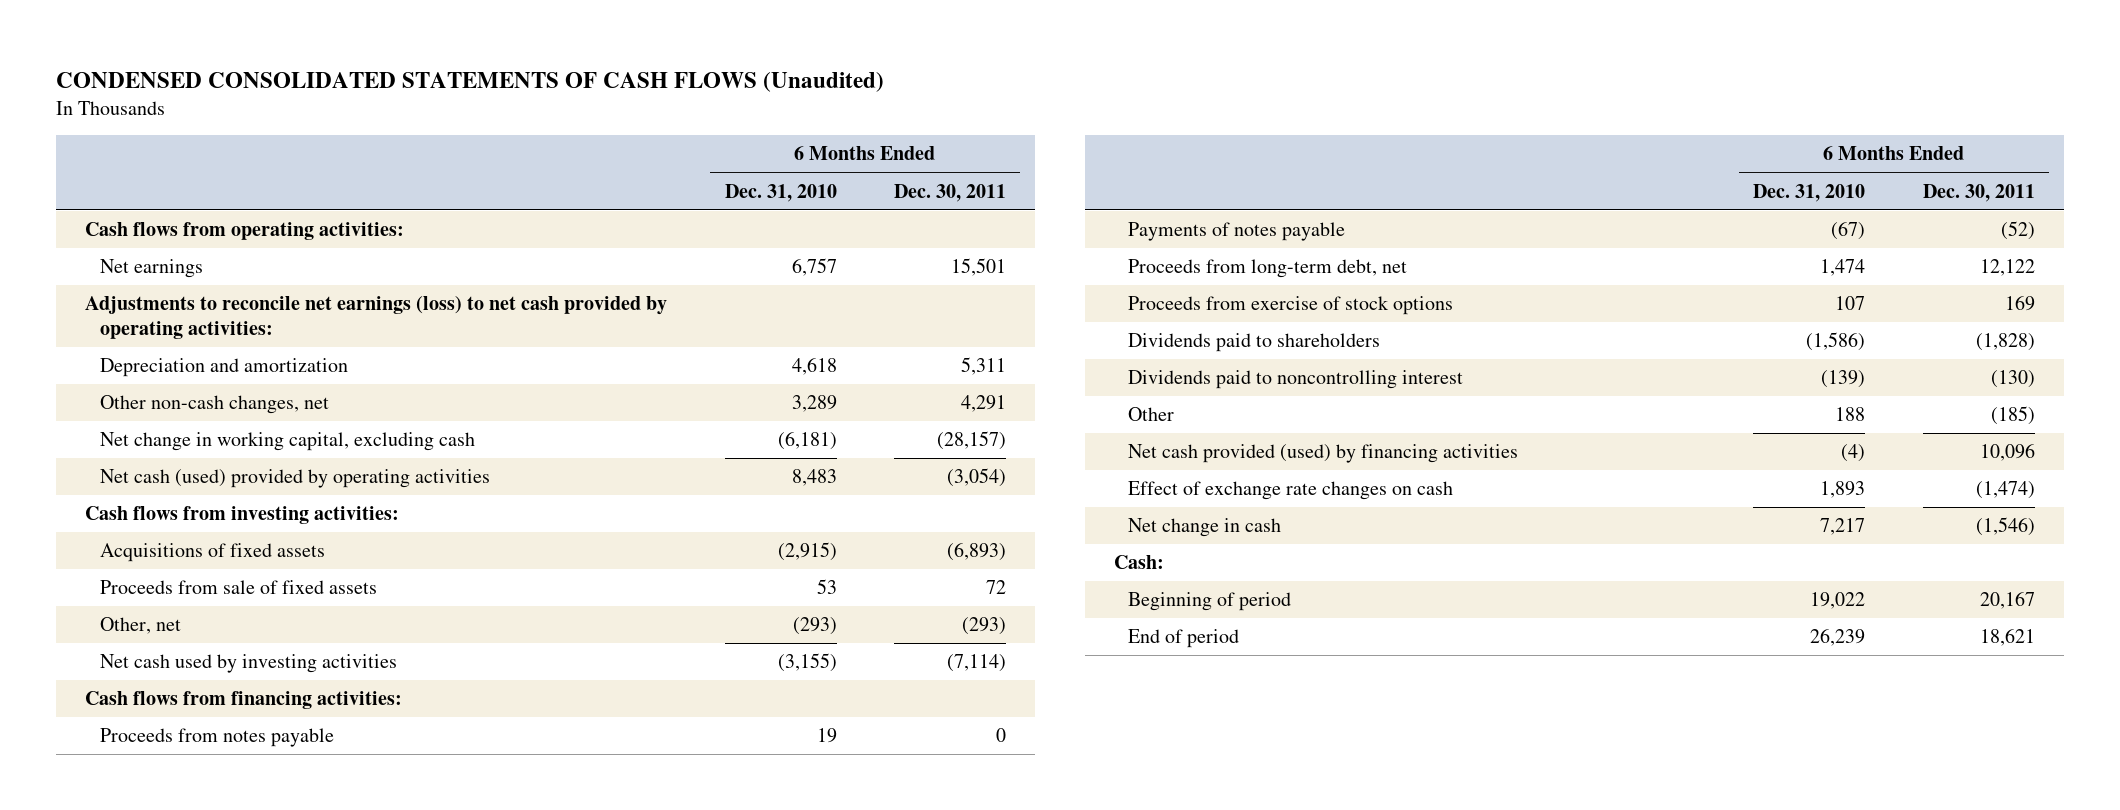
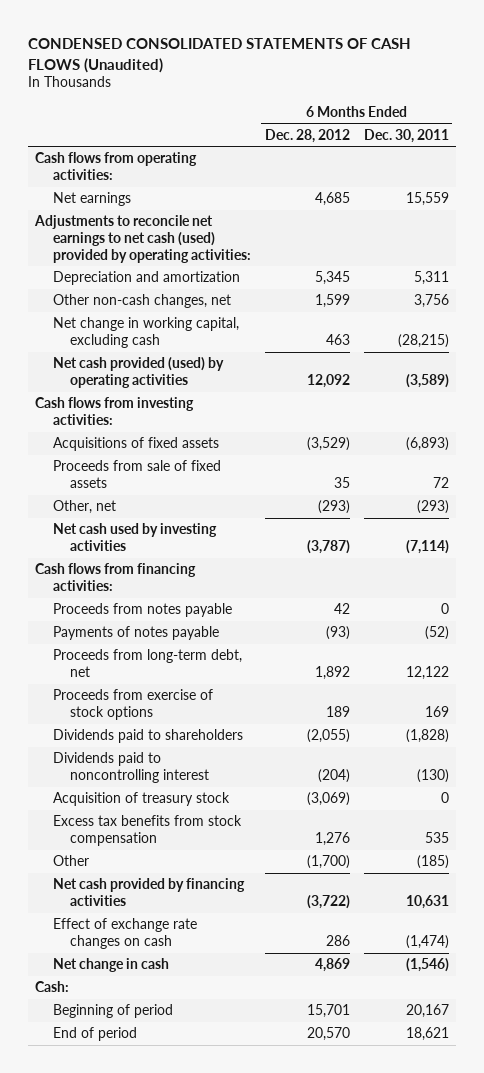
- | 6 Months Ended Dec. 31, 2010 | 6 Months Ended Dec. 30, 2011
+ | 6 Months Ended Dec. 28, 2012 | 6 Months Ended Dec. 30, 2011
- Net earnings | 6,757 | 15,501
- Adjustments to reconcile net earnings (loss) to net cash provided by operating activities:
+ Net earnings | 4,685 | 15,559
+ Adjustments to reconcile net earnings to net cash (used) provided by operating activities:
- Other non-cash changes, net | 3,289 | 4,291
- Net change in working capital, excluding cash | (6,181) | (28,157)
- Net cash (used) provided by operating activities | 8,483 | (3,054)
+ Other non-cash changes, net | 1,599 | 3,756
+ Net change in working capital, excluding cash | 463 | (28,215)
+ Net cash provided (used) by operating activities | 12,092 | (3,589)
+ Acquisition of treasury stock | (3,069) | 0
+ Excess tax benefits from stock compensation | 1,276 | 535
- Net cash provided (used) by financing activities | (4) | 10,096
+ Net cash provided by financing activities | (3,722) | 10,631

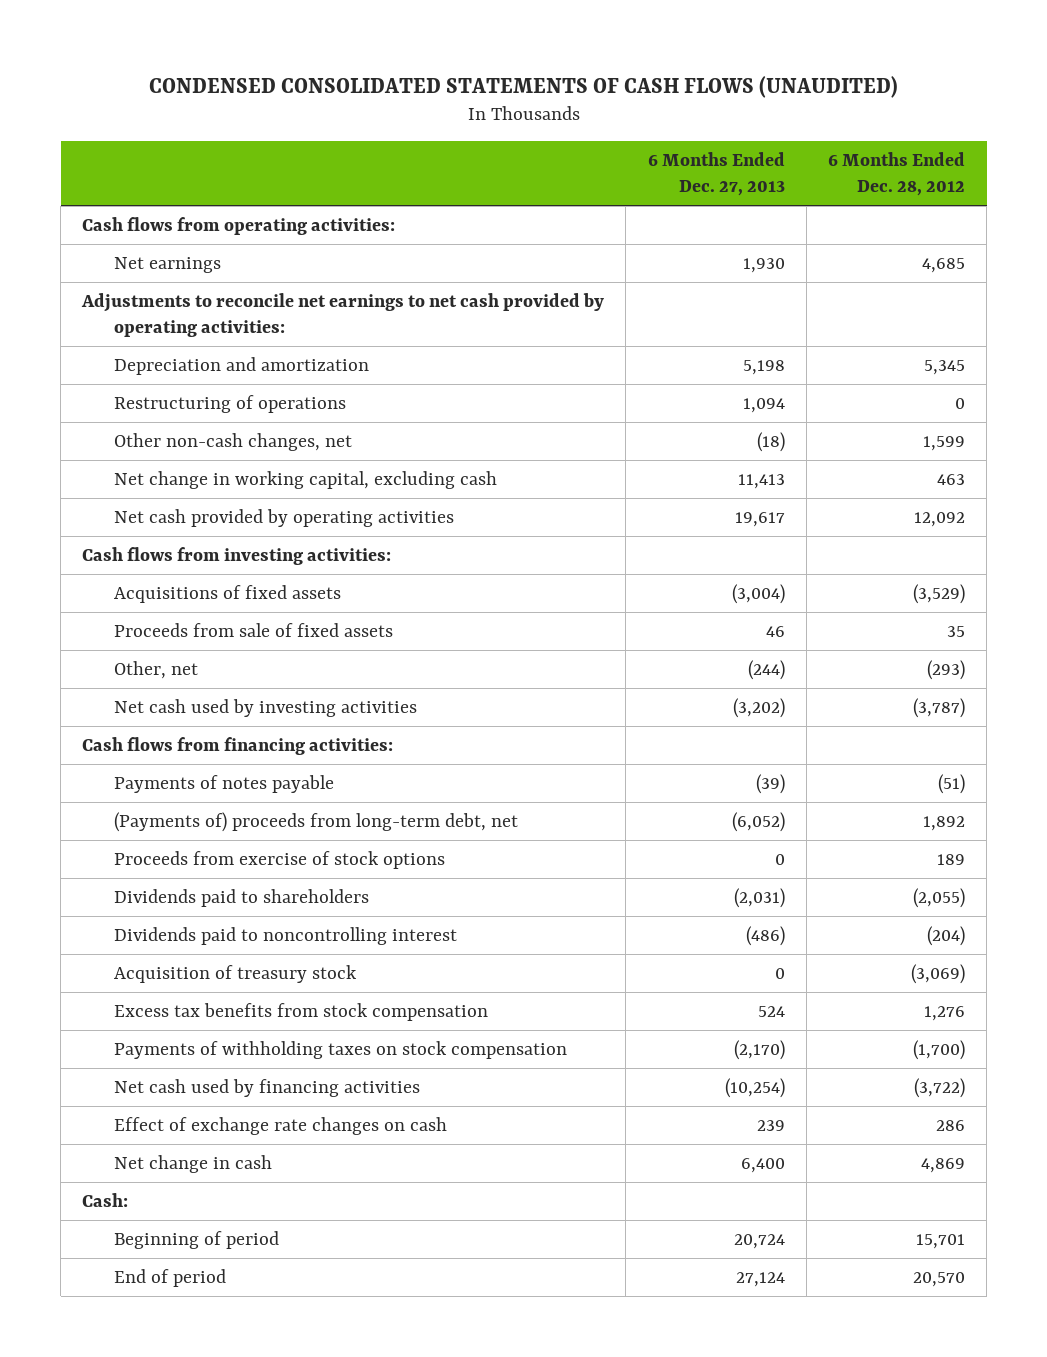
- CONDENSED CONSOLIDATED STATEMENTS OF CASH FLOWS (Unaudited)
+ CONDENSED CONSOLIDATED STATEMENTS OF CASH FLOWS (UNAUDITED)
- | 6 Months Ended Dec. 28, 2012 | 6 Months Ended Dec. 30, 2011
+ | 6 Months Ended Dec. 27, 2013 | 6 Months Ended Dec. 28, 2012
- Adjustments to reconcile net earnings to net cash (used) provided by operating activities:
+ Adjustments to reconcile net earnings to net cash provided by operating activities:
+ Restructuring of operations | 1,094 | 0
- Net cash provided (used) by operating activities | 12,092 | (3,589)
+ Net cash provided by operating activities | 19,617 | 12,092
- Proceeds from notes payable | 42 | 0
- Payments of notes payable | (93) | (52)
- Proceeds from long-term debt, net | 1,892 | 12,122
+ Payments of notes payable | (39) | (51)
+ (Payments of) proceeds from long-term debt, net | (6,052) | 1,892
- Other | (1,700) | (185)
- Net cash provided by financing activities | (3,722) | 10,631
+ Payments of withholding taxes on stock compensation | (2,170) | (1,700)
+ Net cash used by financing activities | (10,254) | (3,722)

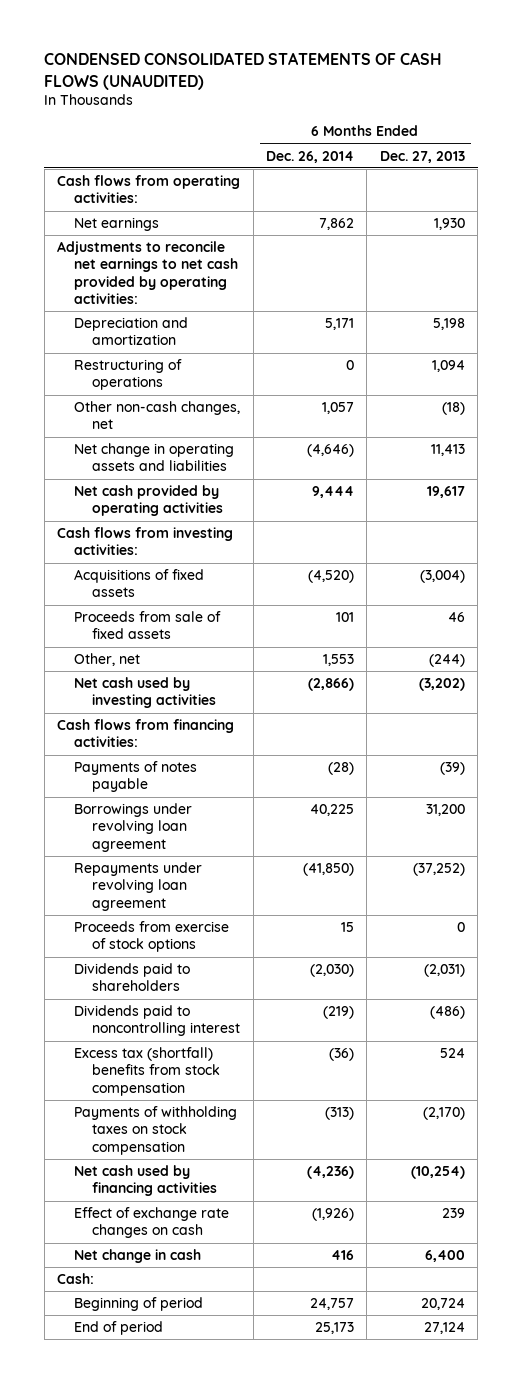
- | 6 Months Ended Dec. 27, 2013 | 6 Months Ended Dec. 28, 2012
+ | 6 Months Ended Dec. 26, 2014 | 6 Months Ended Dec. 27, 2013
- Net change in working capital, excluding cash | 11,413 | 463
+ Net change in operating assets and liabilities | (4,646) | 11,413
- (Payments of) proceeds from long-term debt, net | (6,052) | 1,892
+ Borrowings under revolving loan agreement | 40,225 | 31,200
+ Repayments under revolving loan agreement | (41,850) | (37,252)
- Acquisition of treasury stock | 0 | (3,069)
- Excess tax benefits from stock compensation | 524 | 1,276
+ Excess tax (shortfall) benefits from stock compensation | (36) | 524

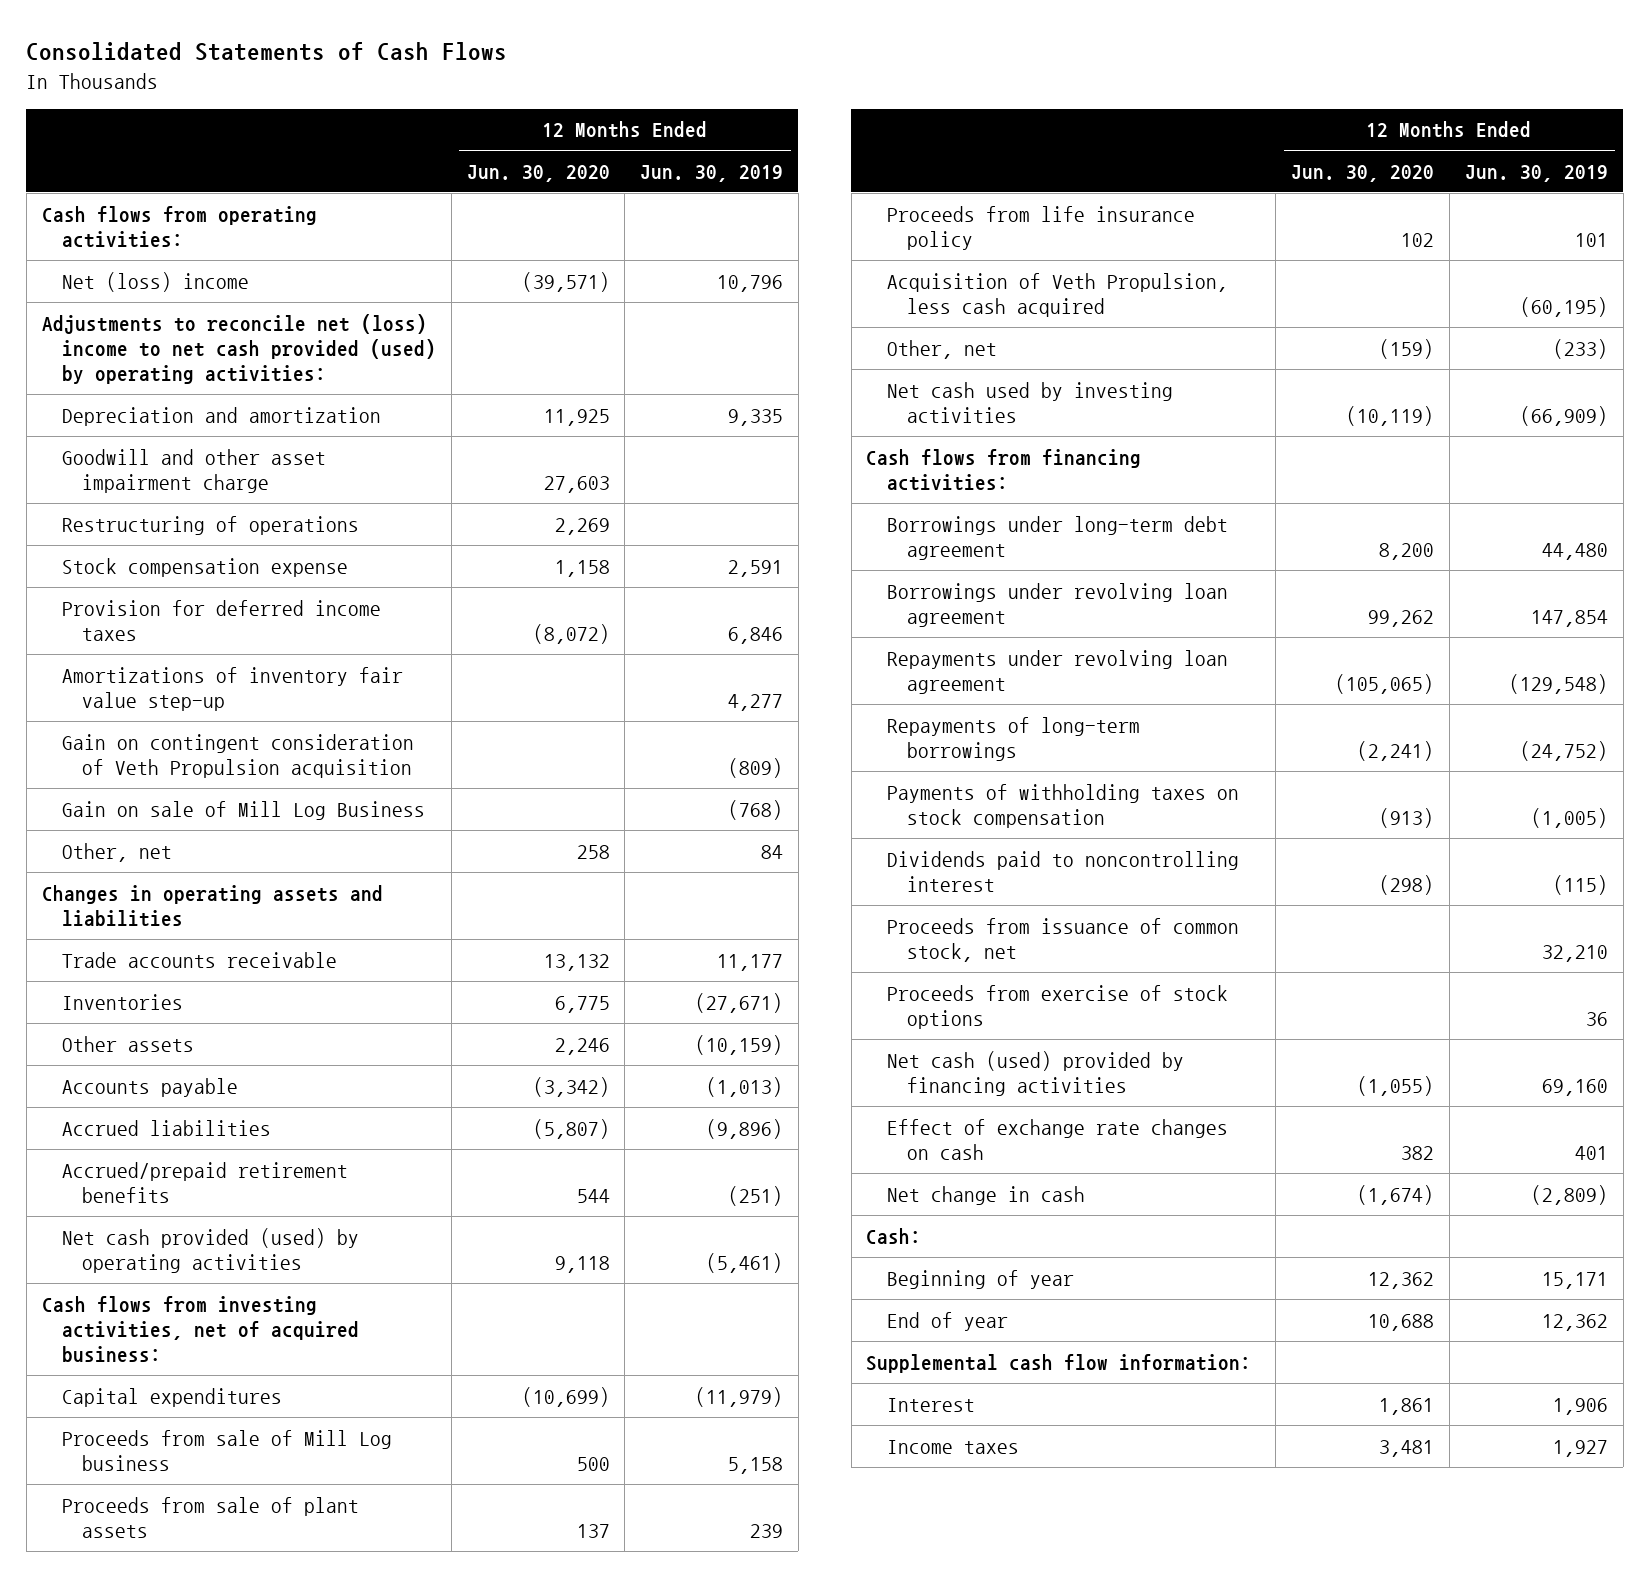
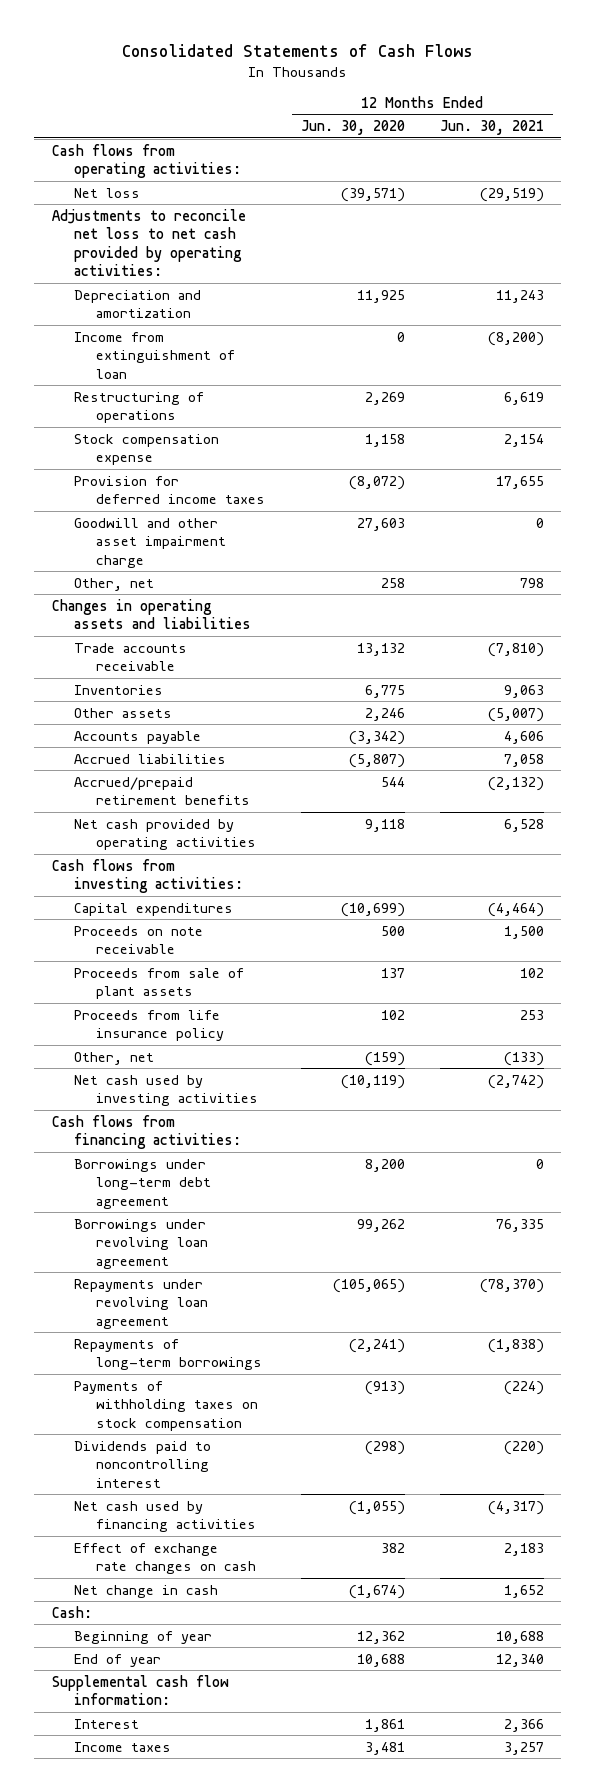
- | 12 Months Ended Jun. 30, 2020 | 12 Months Ended Jun. 30, 2019
+ | 12 Months Ended Jun. 30, 2020 | 12 Months Ended Jun. 30, 2021
- Net (loss) income | (39,571) | 10,796
- Adjustments to reconcile net (loss) income to net cash provided (used) by operating activities:
+ Net loss | (39,571) | (29,519)
+ Adjustments to reconcile net loss to net cash provided by operating activities:
+ Income from extinguishment of loan | 0 | (8,200)
- Amortizations of inventory fair value step-up | | 4,277
- Gain on contingent consideration of Veth Propulsion acquisition | | (809)
- Gain on sale of Mill Log Business | | (768)
moved down: Goodwill and other asset impairment charge | 27,603 | 0
- Net cash provided (used) by operating activities | 9,118 | (5,461)
- Cash flows from investing activities, net of acquired business:
+ Net cash provided by operating activities | 9,118 | 6,528
+ Cash flows from investing activities:
- Proceeds from sale of Mill Log business | 500 | 5,158
+ Proceeds on note receivable | 500 | 1,500
- Acquisition of Veth Propulsion, less cash acquired | | (60,195)
- Proceeds from issuance of common stock, net | | 32,210
- Proceeds from exercise of stock options | | 36
- Net cash (used) provided by financing activities | (1,055) | 69,160
+ Net cash used by financing activities | (1,055) | (4,317)

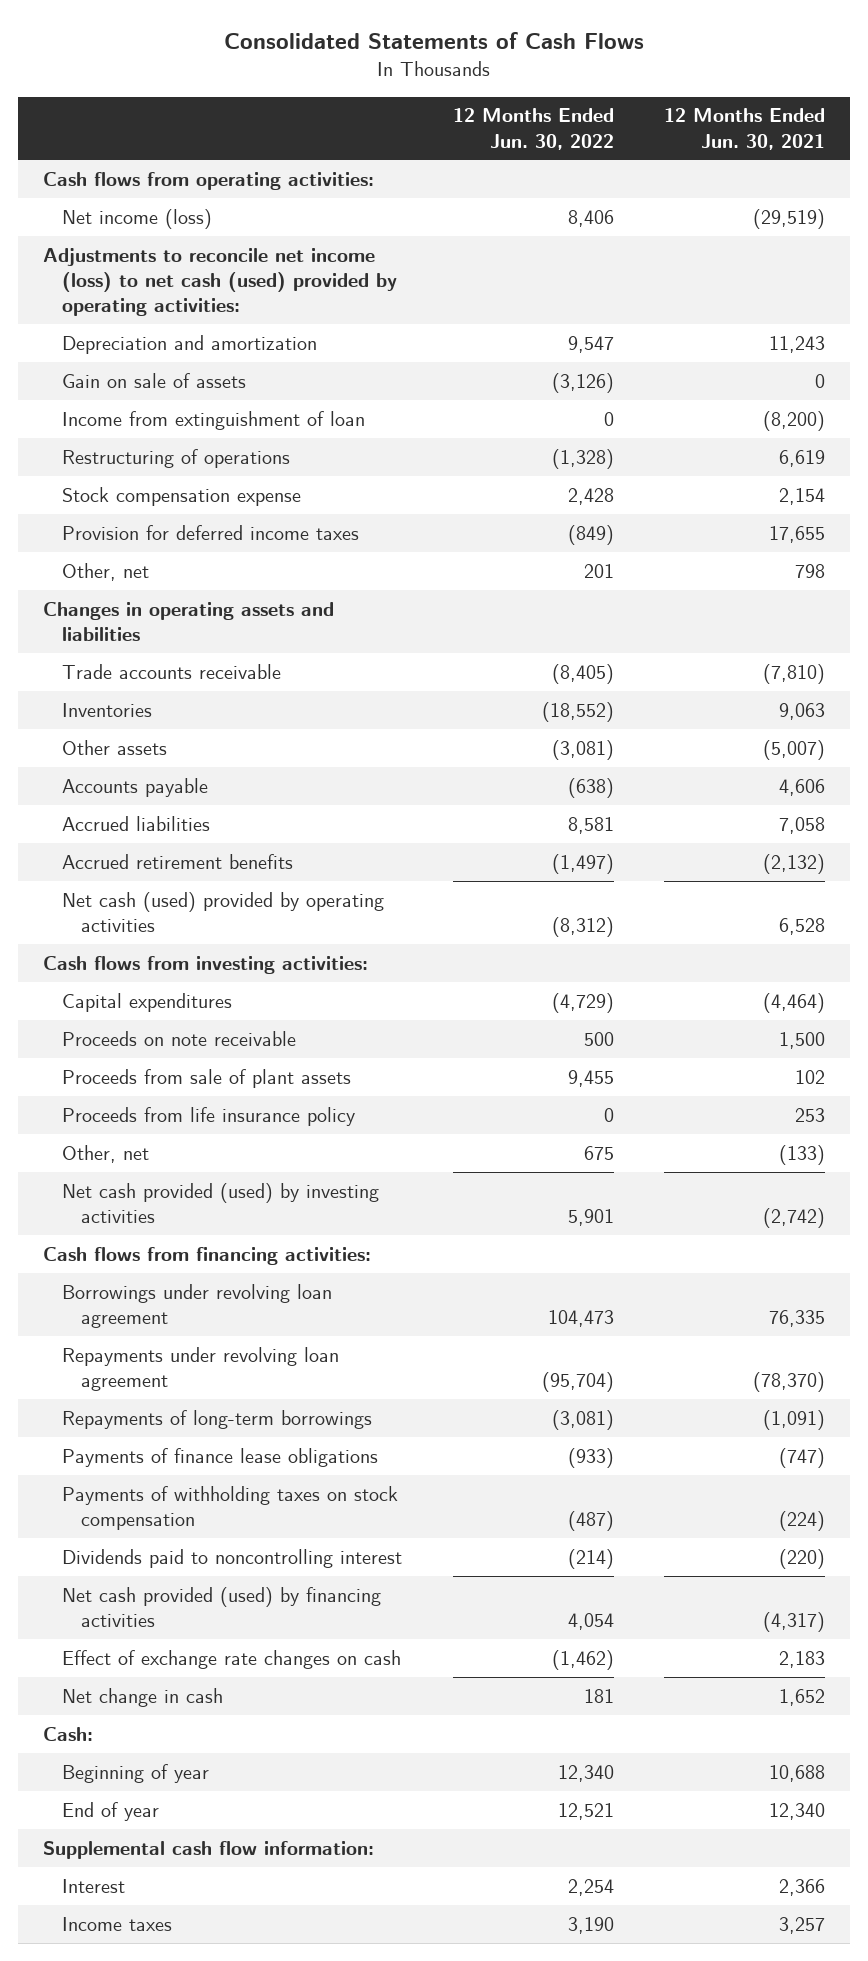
- | 12 Months Ended Jun. 30, 2020 | 12 Months Ended Jun. 30, 2021
+ | 12 Months Ended Jun. 30, 2022 | 12 Months Ended Jun. 30, 2021
- Net loss | (39,571) | (29,519)
- Adjustments to reconcile net loss to net cash provided by operating activities:
+ Net income (loss) | 8,406 | (29,519)
+ Adjustments to reconcile net income (loss) to net cash (used) provided by operating activities:
+ Gain on sale of assets | (3,126) | 0
- Goodwill and other asset impairment charge | 27,603 | 0
- Accrued/prepaid retirement benefits | 544 | (2,132)
- Net cash provided by operating activities | 9,118 | 6,528
+ Accrued retirement benefits | (1,497) | (2,132)
+ Net cash (used) provided by operating activities | (8,312) | 6,528
- Net cash used by investing activities | (10,119) | (2,742)
+ Net cash provided (used) by investing activities | 5,901 | (2,742)
- Borrowings under long-term debt agreement | 8,200 | 0
- Repayments of long-term borrowings | (2,241) | (1,838)
+ Repayments of long-term borrowings | (3,081) | (1,091)
+ Payments of finance lease obligations | (933) | (747)
- Net cash used by financing activities | (1,055) | (4,317)
+ Net cash provided (used) by financing activities | 4,054 | (4,317)

